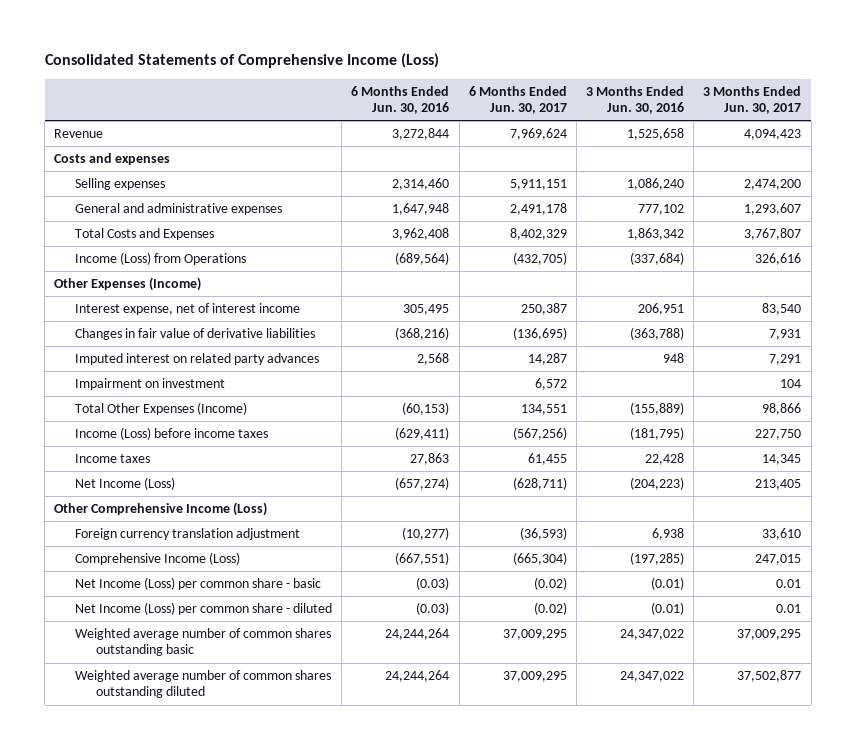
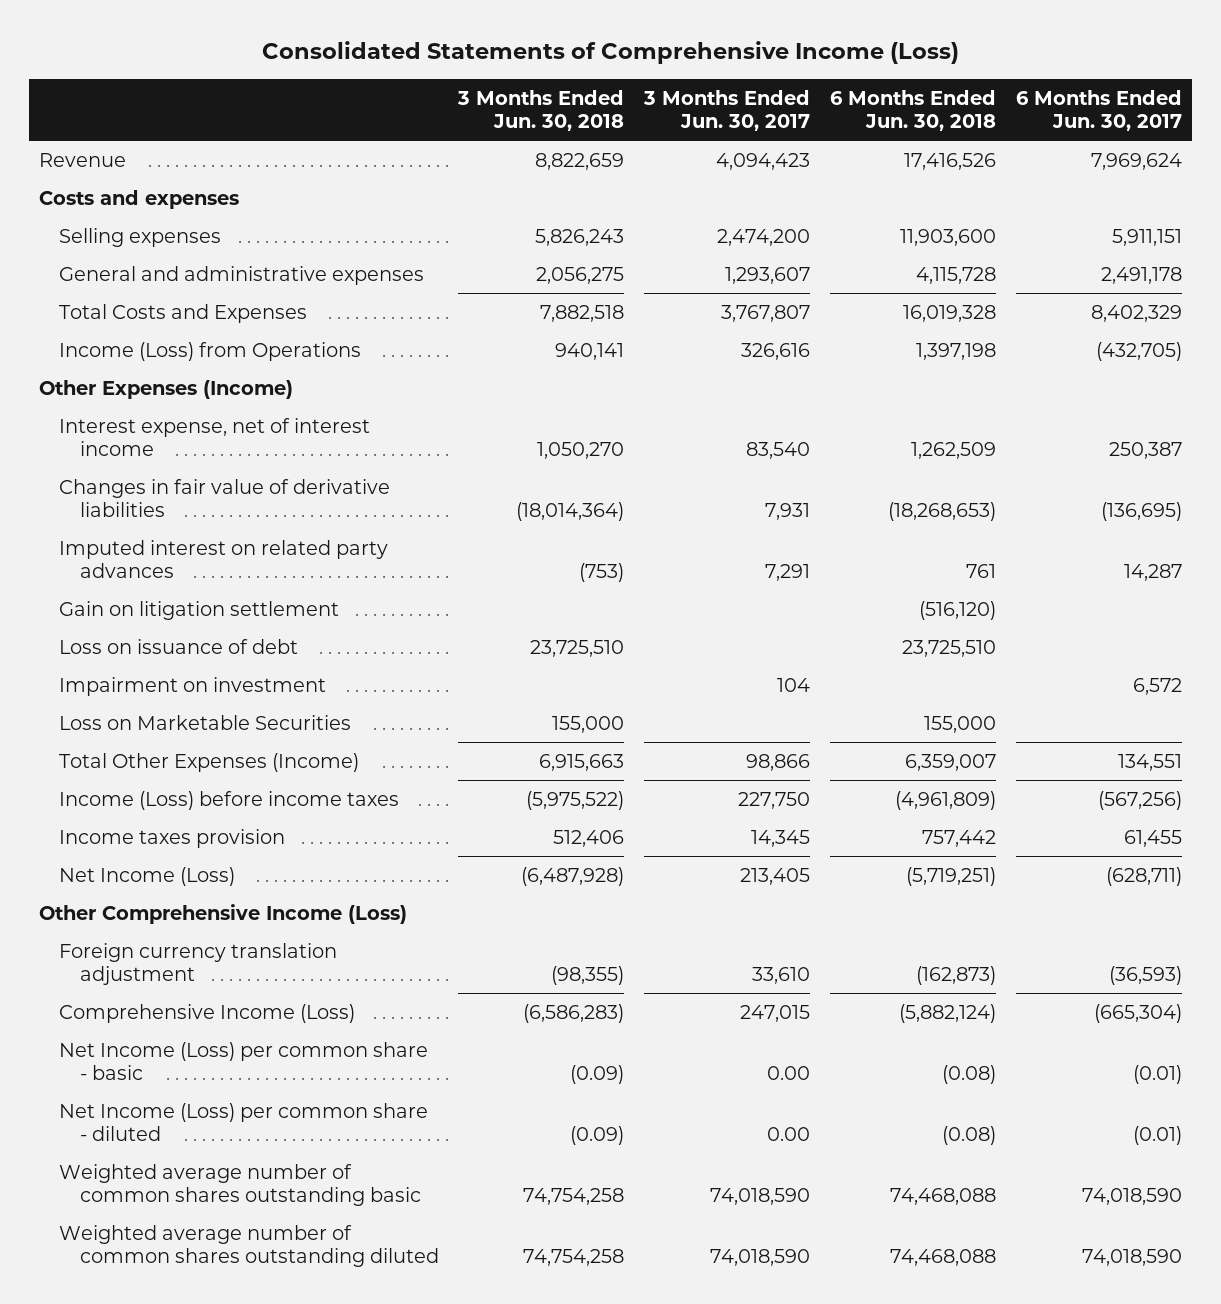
- | 6 Months Ended Jun. 30, 2016 | 6 Months Ended Jun. 30, 2017 | 3 Months Ended Jun. 30, 2016 | 3 Months Ended Jun. 30, 2017
+ | 3 Months Ended Jun. 30, 2018 | 3 Months Ended Jun. 30, 2017 | 6 Months Ended Jun. 30, 2018 | 6 Months Ended Jun. 30, 2017
+ Gain on litigation settlement | | | (516,120) |
+ Loss on issuance of debt | 23,725,510 | | 23,725,510 |
+ Loss on Marketable Securities | 155,000 | | 155,000 |
- Income taxes | 27,863 | 61,455 | 22,428 | 14,345
+ Income taxes provision | 512,406 | 14,345 | 757,442 | 61,455
- Net Income (Loss) per common share - basic | (0.03) | (0.02) | (0.01) | 0.01
- Net Income (Loss) per common share - diluted | (0.03) | (0.02) | (0.01) | 0.01
- Weighted average number of common shares outstanding basic | 24,244,264 | 37,009,295 | 24,347,022 | 37,009,295
- Weighted average number of common shares outstanding diluted | 24,244,264 | 37,009,295 | 24,347,022 | 37,502,877
+ Net Income (Loss) per common share - basic | (0.09) | 0.00 | (0.08) | (0.01)
+ Net Income (Loss) per common share - diluted | (0.09) | 0.00 | (0.08) | (0.01)
+ Weighted average number of common shares outstanding basic | 74,754,258 | 74,018,590 | 74,468,088 | 74,018,590
+ Weighted average number of common shares outstanding diluted | 74,754,258 | 74,018,590 | 74,468,088 | 74,018,590

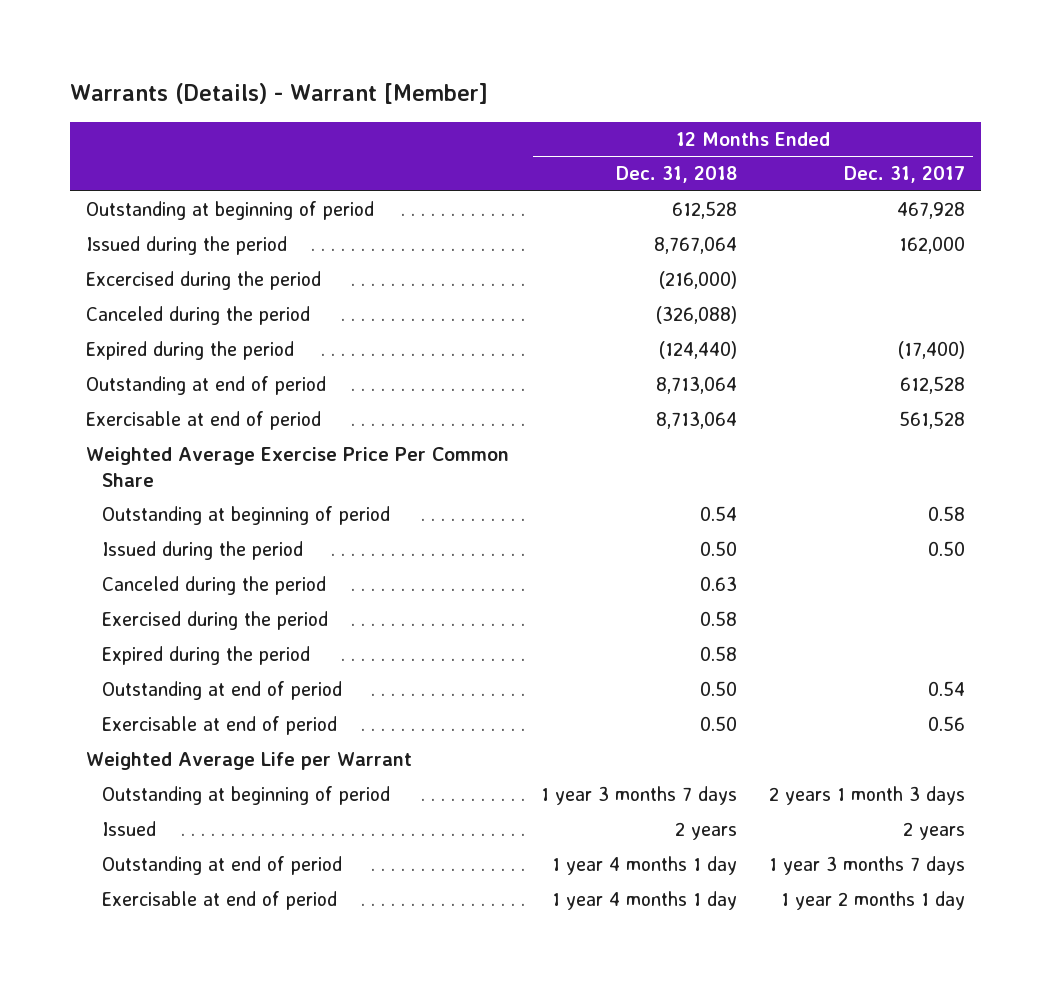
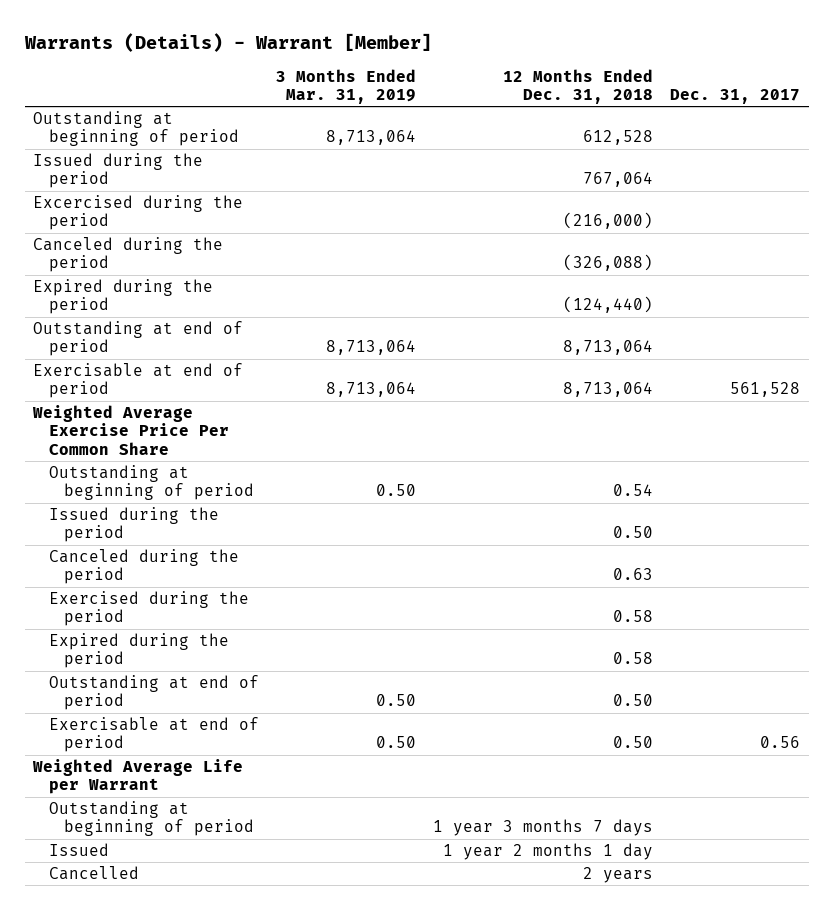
- | 12 Months Ended Dec. 31, 2018 | 12 Months Ended Dec. 31, 2017
+ | 3 Months Ended Mar. 31, 2019 | 12 Months Ended Dec. 31, 2018 | Dec. 31, 2017
- Issued during the period | 8,767,064 | 162,000
+ Issued during the period | | 767,064 |
- Issued | 2 years | 2 years
- Outstanding at end of period | 1 year 4 months 1 day | 1 year 3 months 7 days
- Exercisable at end of period | 1 year 4 months 1 day | 1 year 2 months 1 day
+ Issued | | 1 year 2 months 1 day |
+ Cancelled | | 2 years |

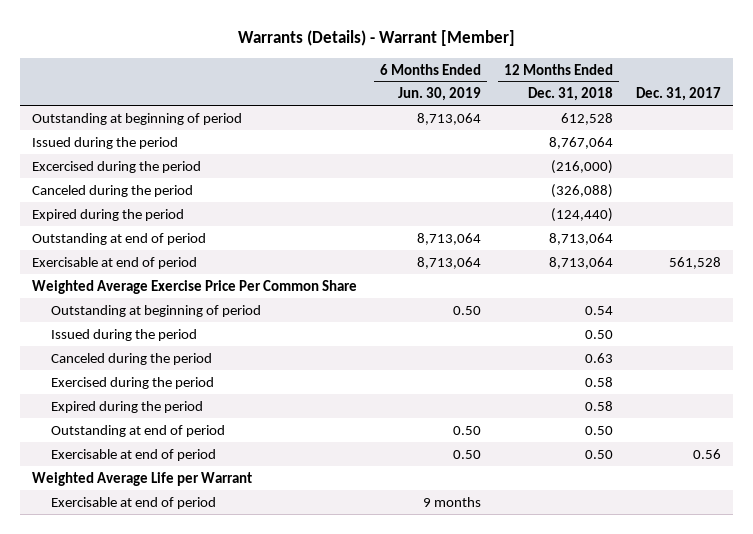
- | 3 Months Ended Mar. 31, 2019 | 12 Months Ended Dec. 31, 2018 | Dec. 31, 2017
+ | 6 Months Ended Jun. 30, 2019 | 12 Months Ended Dec. 31, 2018 | Dec. 31, 2017
- Issued during the period | | 767,064 |
+ Issued during the period | | 8,767,064 |
- Outstanding at beginning of period | | 1 year 3 months 7 days |
- Issued | | 1 year 2 months 1 day |
- Cancelled | | 2 years |
+ Exercisable at end of period | 9 months | |

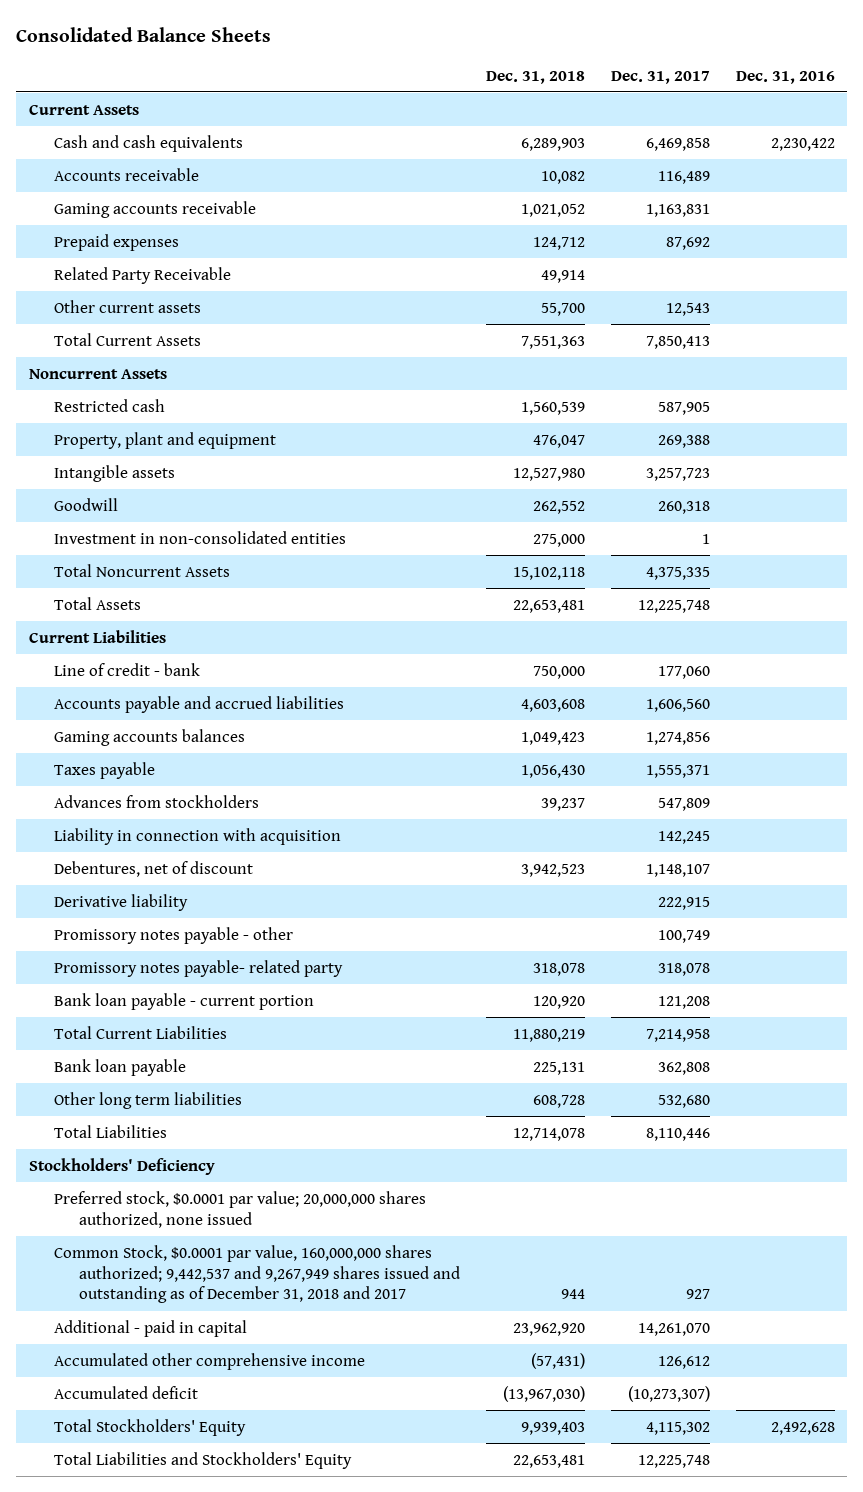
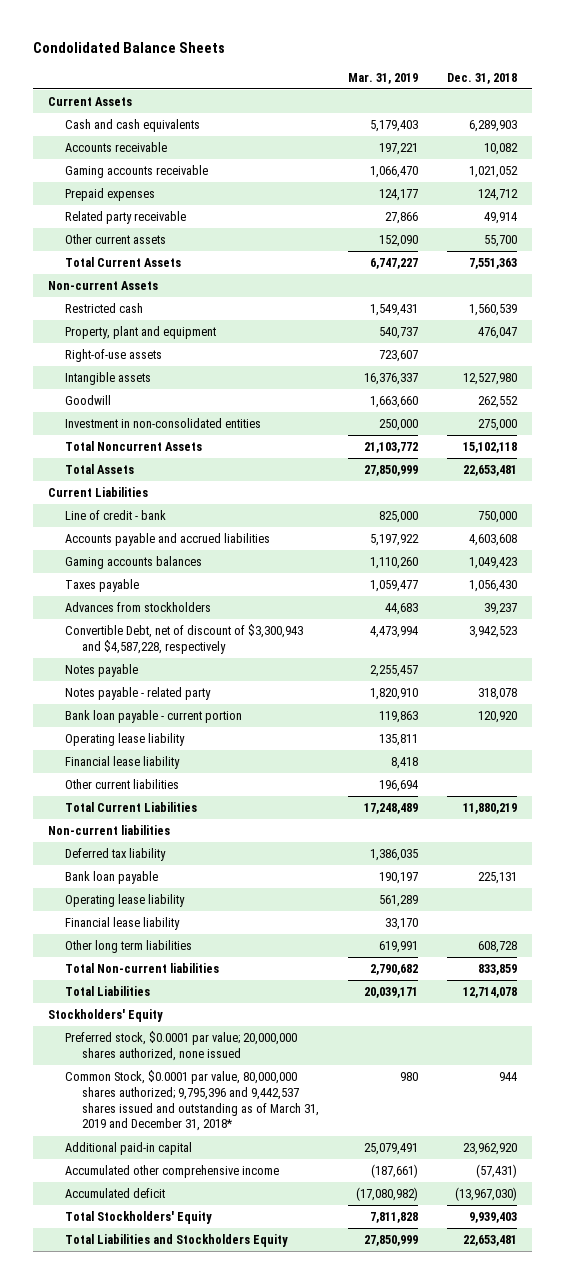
- Consolidated Balance Sheets
+ Condolidated Balance Sheets
- | Dec. 31, 2018 | Dec. 31, 2017 | Dec. 31, 2016
+ | Mar. 31, 2019 | Dec. 31, 2018
- Related Party Receivable | 49,914 | |
+ Related party receivable | 27,866 | 49,914
- Noncurrent Assets
+ Non-current Assets
+ Right-of-use assets | 723,607 |
- Liability in connection with acquisition | | 142,245 |
- Debentures, net of discount | 3,942,523 | 1,148,107 |
- Derivative liability | | 222,915 |
- Promissory notes payable - other | | 100,749 |
- Promissory notes payable- related party | 318,078 | 318,078 |
+ Convertible Debt, net of discount of $3,300,943 and $4,587,228, respectively | 4,473,994 | 3,942,523
+ Notes payable | 2,255,457 |
+ Notes payable - related party | 1,820,910 | 318,078
+ Operating lease liability | 135,811 |
+ Financial lease liability | 8,418 |
+ Other current liabilities | 196,694 |
+ Non-current liabilities
+ Deferred tax liability | 1,386,035 |
+ Operating lease liability | 561,289 |
+ Financial lease liability | 33,170 |
+ Total Non-current liabilities | 2,790,682 | 833,859
- Stockholders' Deficiency
+ Stockholders' Equity
- Common Stock, $0.0001 par value, 160,000,000 shares authorized; 9,442,537 and 9,267,949 shares issued and outstanding as of December 31, 2018 and 2017 | 944 | 927 |
- Additional - paid in capital | 23,962,920 | 14,261,070 |
+ Common Stock, $0.0001 par value, 80,000,000 shares authorized; 9,795,396 and 9,442,537 shares issued and outstanding as of March 31, 2019 and December 31, 2018* | 980 | 944
+ Additional paid-in capital | 25,079,491 | 23,962,920
- Total Liabilities and Stockholders' Equity | 22,653,481 | 12,225,748 |
+ Total Liabilities and Stockholders Equity | 27,850,999 | 22,653,481

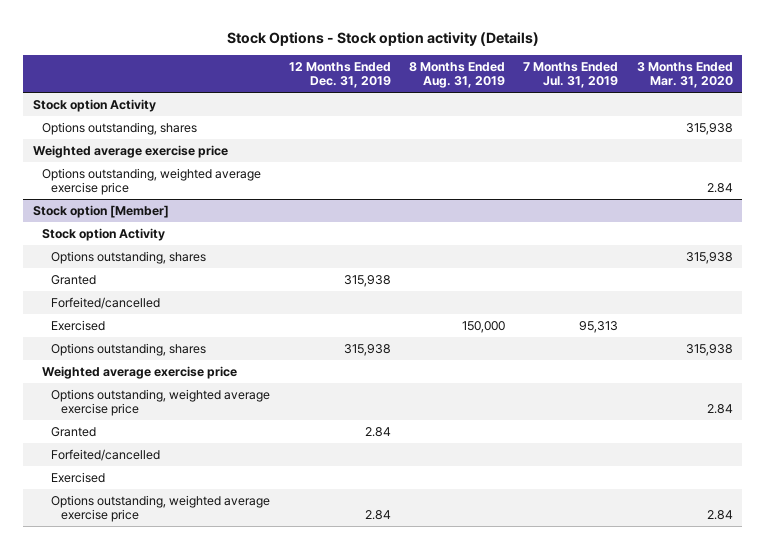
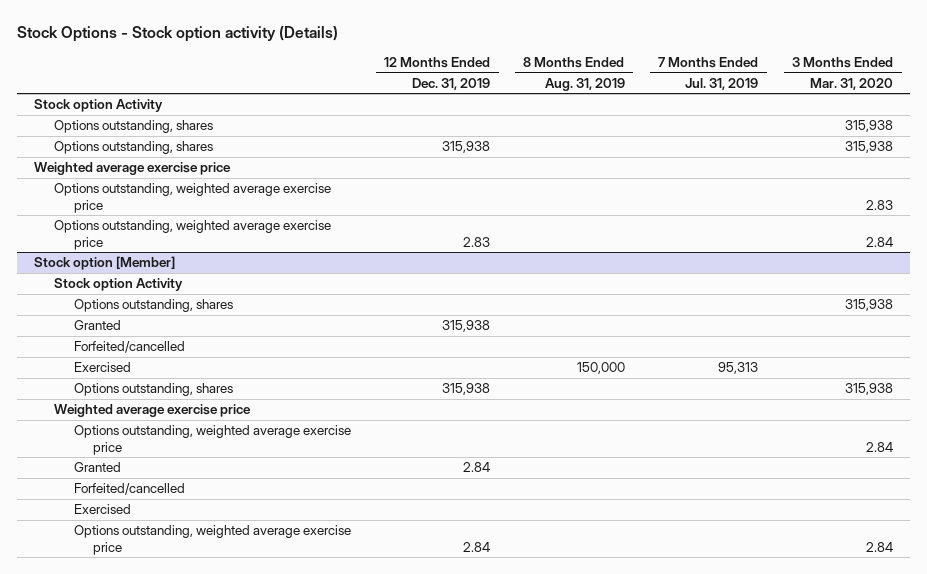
+ Options outstanding, shares | 315,938 | | | 315,938
- Options outstanding, weighted average exercise price | | | | 2.84
+ Options outstanding, weighted average exercise price | | | | 2.83
+ Options outstanding, weighted average exercise price | 2.83 | | | 2.84

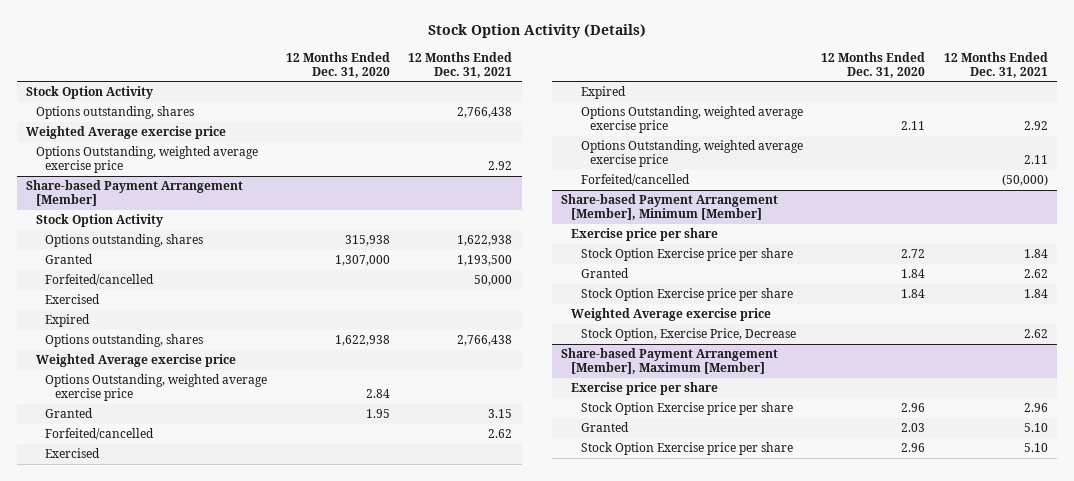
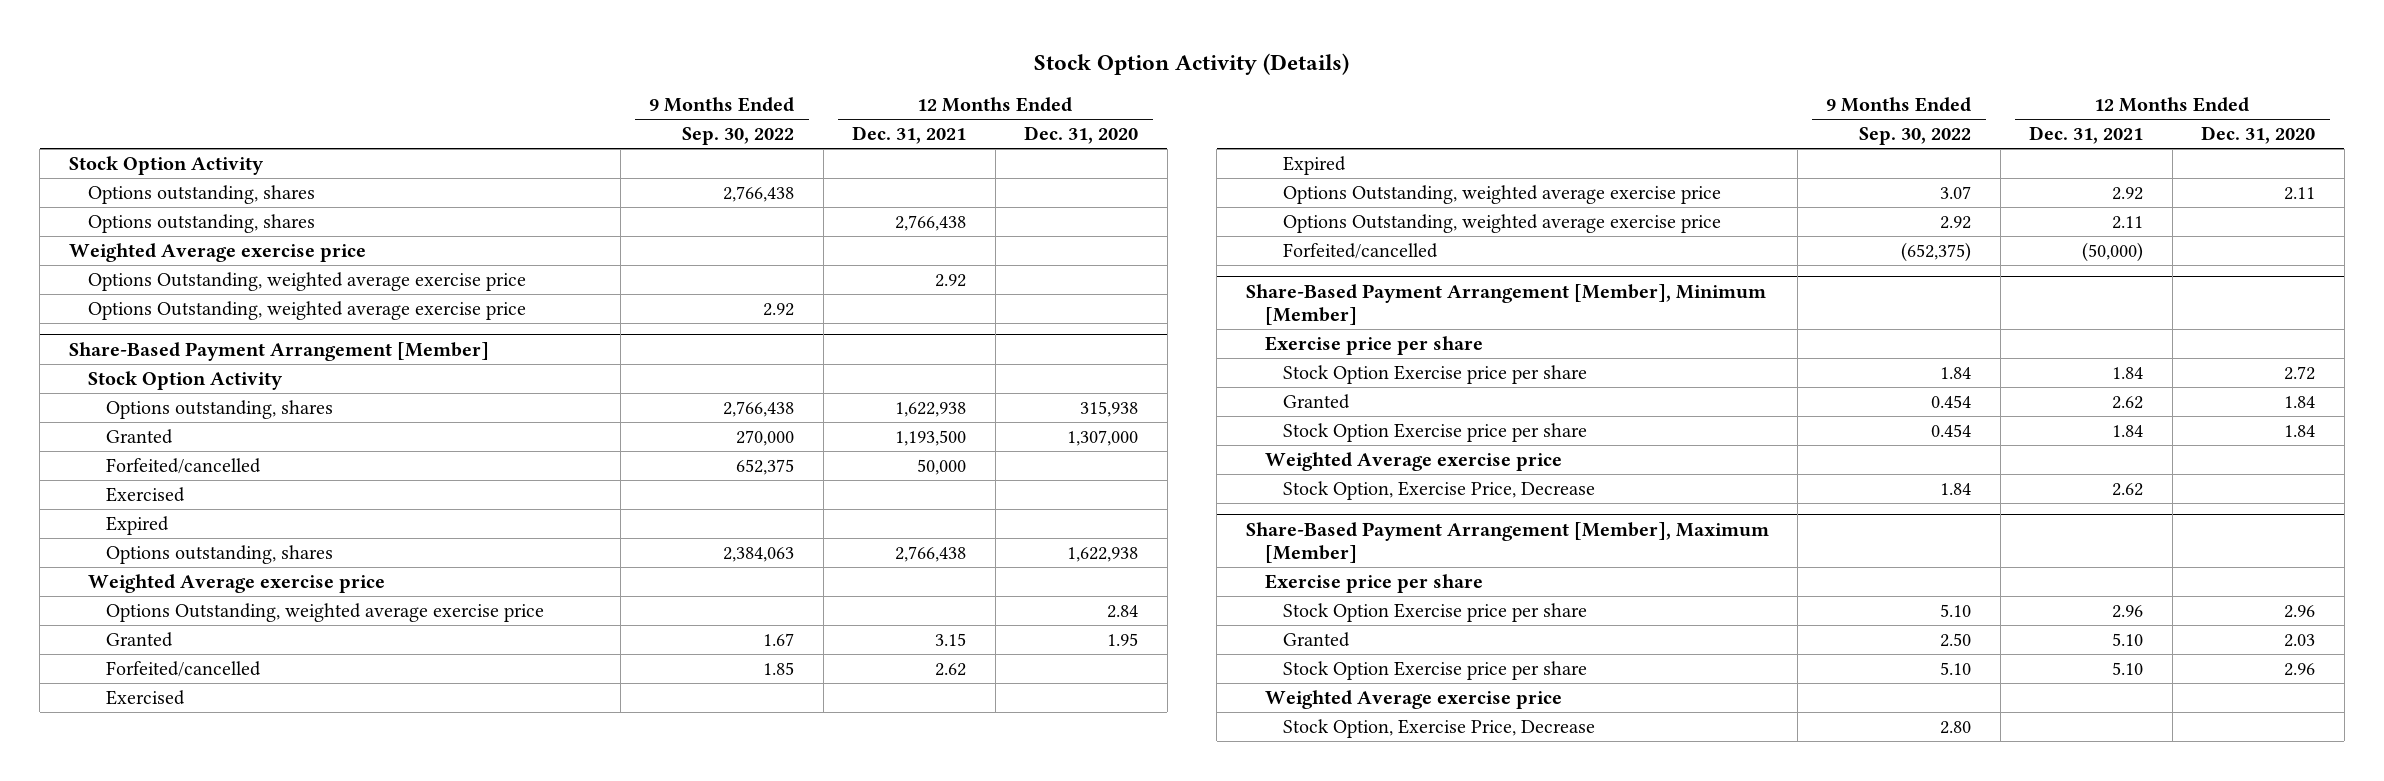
- | 12 Months Ended Dec. 31, 2020 | 12 Months Ended Dec. 31, 2021
+ | 9 Months Ended Sep. 30, 2022 | 12 Months Ended Dec. 31, 2021 | 12 Months Ended Dec. 31, 2020
+ Options outstanding, shares | 2,766,438 | |
- Share-based Payment Arrangement [Member]
+ Options Outstanding, weighted average exercise price | 2.92 | |
+ Share-Based Payment Arrangement [Member]
- Share-based Payment Arrangement [Member], Minimum [Member]
+ Share-Based Payment Arrangement [Member], Minimum [Member]
- Share-based Payment Arrangement [Member], Maximum [Member]
+ Share-Based Payment Arrangement [Member], Maximum [Member]
+ Weighted Average exercise price
+ Stock Option, Exercise Price, Decrease | 2.80 | |

